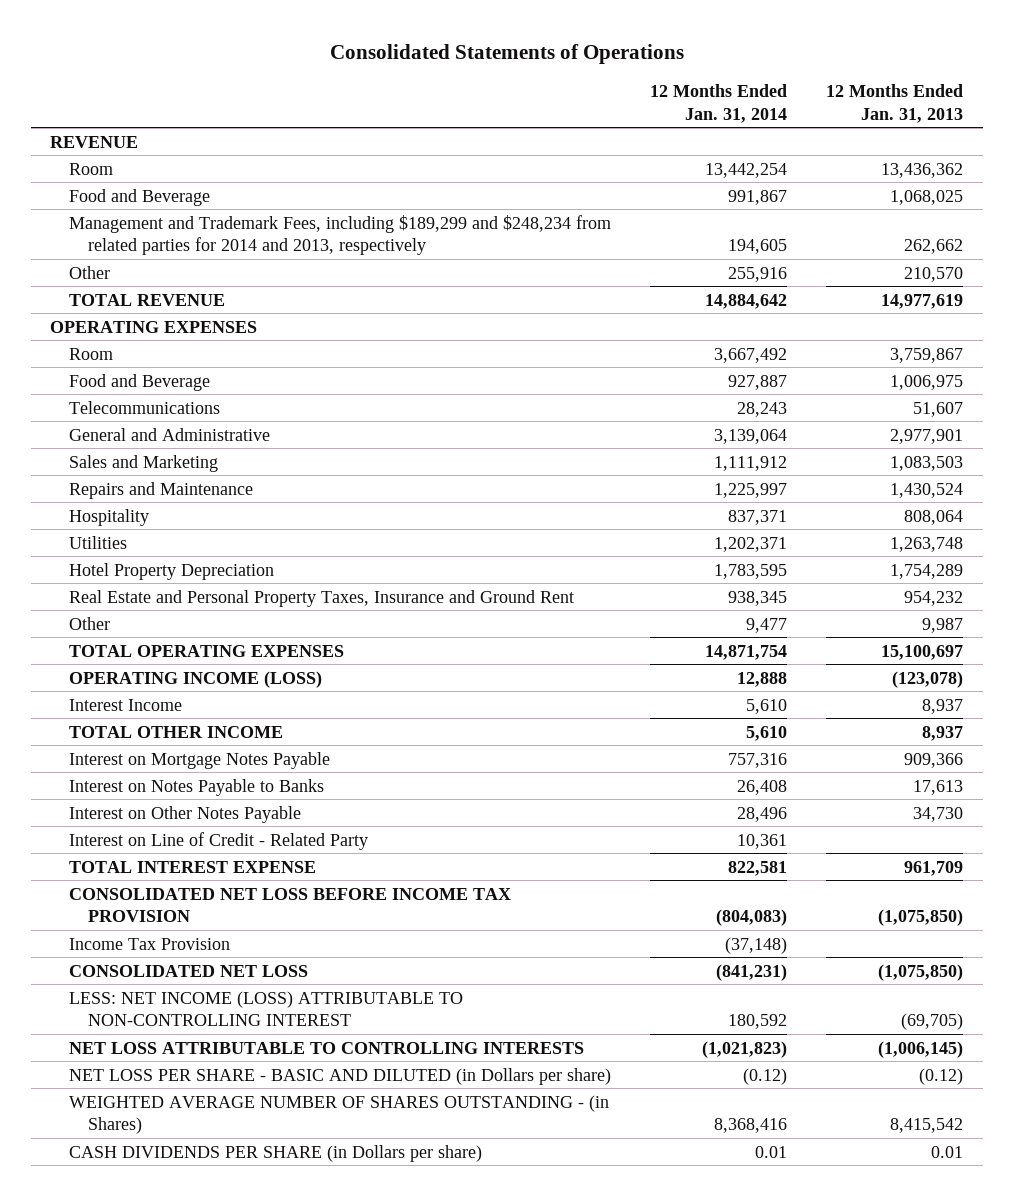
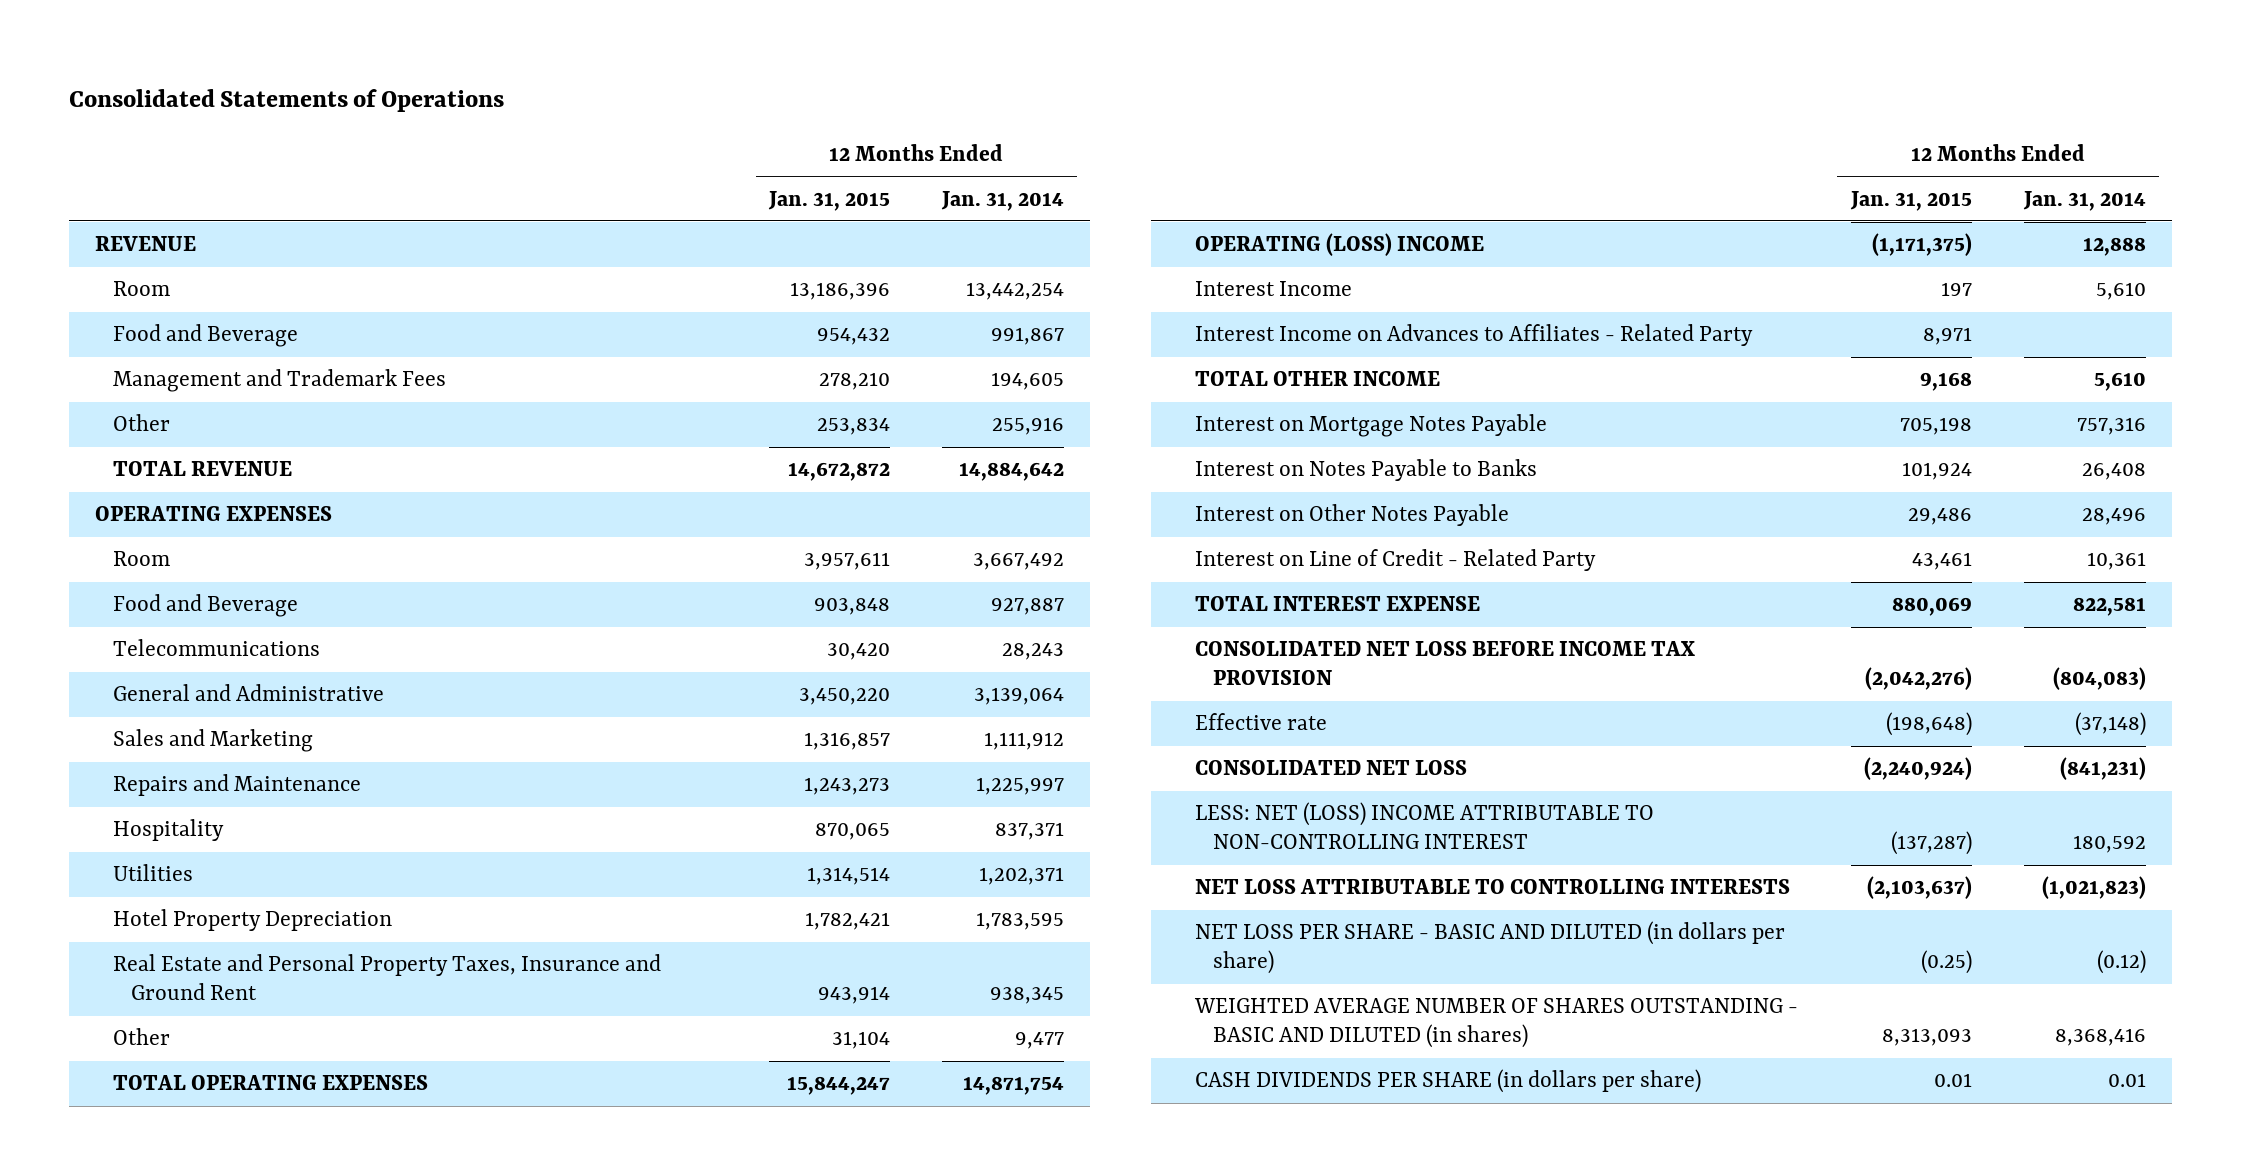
- | 12 Months Ended Jan. 31, 2014 | 12 Months Ended Jan. 31, 2013
+ | 12 Months Ended Jan. 31, 2015 | 12 Months Ended Jan. 31, 2014
- Management and Trademark Fees, including $189,299 and $248,234 from related parties for 2014 and 2013, respectively | 194,605 | 262,662
+ Management and Trademark Fees | 278,210 | 194,605
- OPERATING INCOME (LOSS) | 12,888 | (123,078)
+ OPERATING (LOSS) INCOME | (1,171,375) | 12,888
+ Interest Income on Advances to Affiliates - Related Party | 8,971 |
- Income Tax Provision | (37,148) |
+ Effective rate | (198,648) | (37,148)
- LESS: NET INCOME (LOSS) ATTRIBUTABLE TO NON-CONTROLLING INTEREST | 180,592 | (69,705)
+ LESS: NET (LOSS) INCOME ATTRIBUTABLE TO NON-CONTROLLING INTEREST | (137,287) | 180,592
- NET LOSS PER SHARE - BASIC AND DILUTED (in Dollars per share) | (0.12) | (0.12)
- WEIGHTED AVERAGE NUMBER OF SHARES OUTSTANDING - (in Shares) | 8,368,416 | 8,415,542
- CASH DIVIDENDS PER SHARE (in Dollars per share) | 0.01 | 0.01
+ NET LOSS PER SHARE - BASIC AND DILUTED (in dollars per share) | (0.25) | (0.12)
+ WEIGHTED AVERAGE NUMBER OF SHARES OUTSTANDING - BASIC AND DILUTED (in shares) | 8,313,093 | 8,368,416
+ CASH DIVIDENDS PER SHARE (in dollars per share) | 0.01 | 0.01

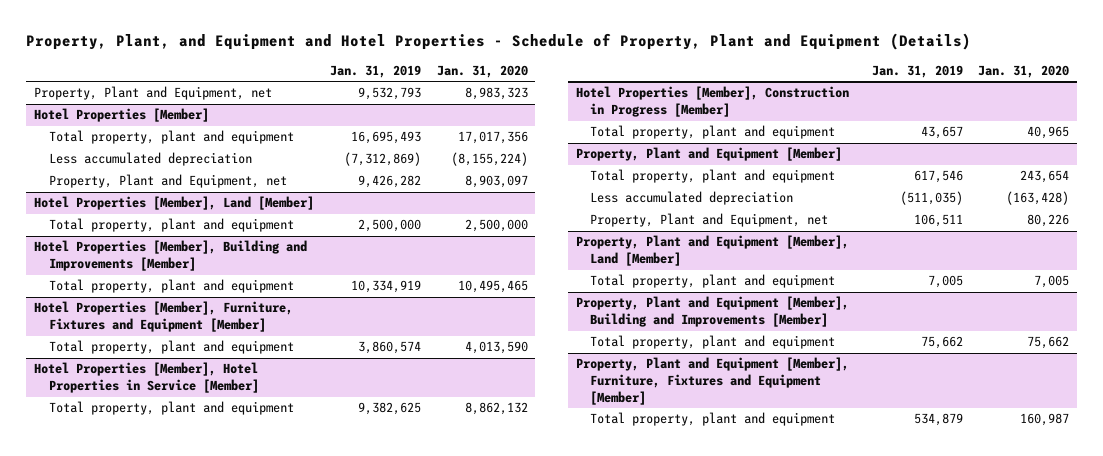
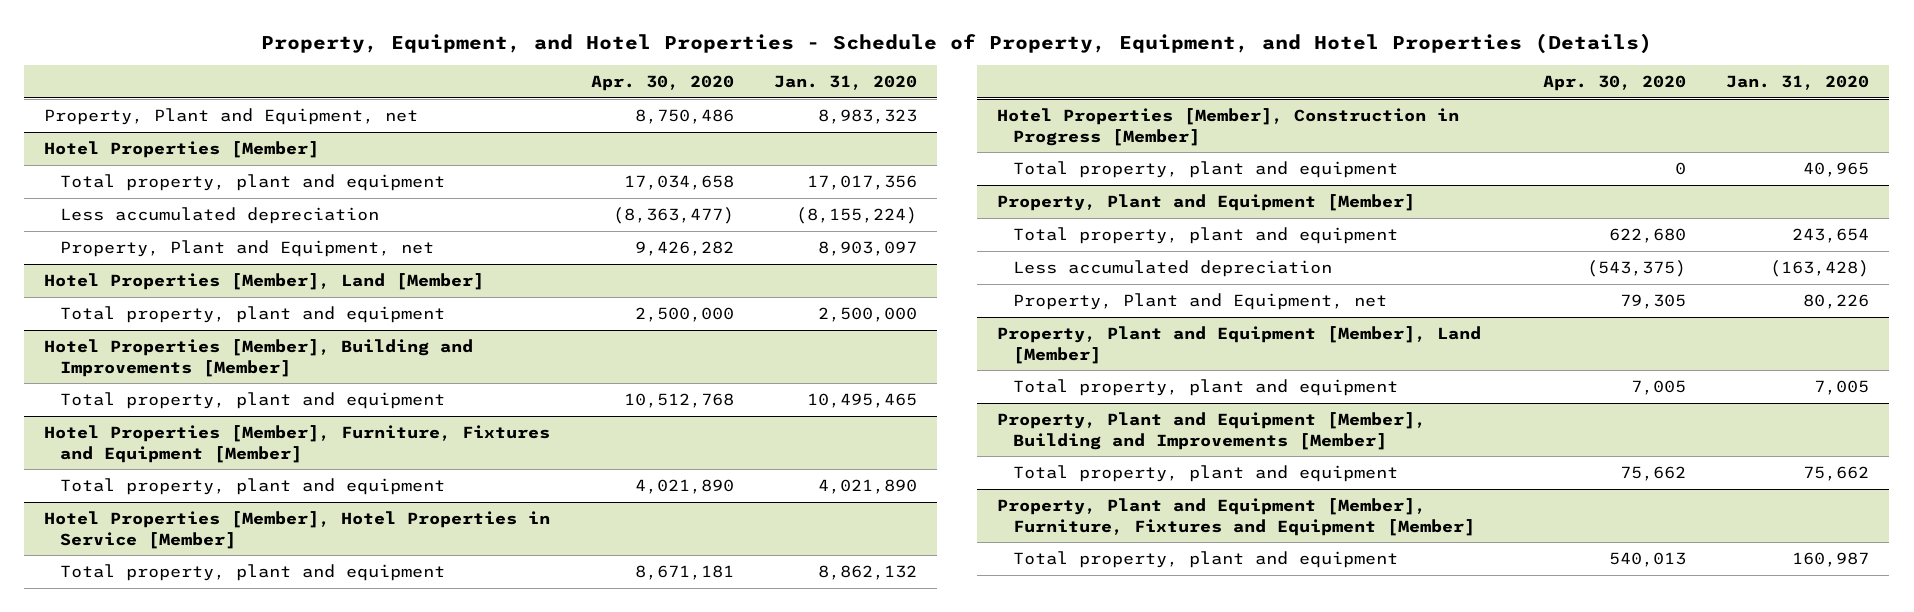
- Property, Plant, and Equipment and Hotel Properties - Schedule of Property, Plant and Equipment (Details)
+ Property, Equipment, and Hotel Properties - Schedule of Property, Equipment, and Hotel Properties (Details)
- | Jan. 31, 2019 | Jan. 31, 2020
+ | Apr. 30, 2020 | Jan. 31, 2020
@ Hotel Properties [Member], Furniture, Fixtures and Equipment [Member]
- Total property, plant and equipment | 3,860,574 | 4,013,590
+ Total property, plant and equipment | 4,021,890 | 4,021,890

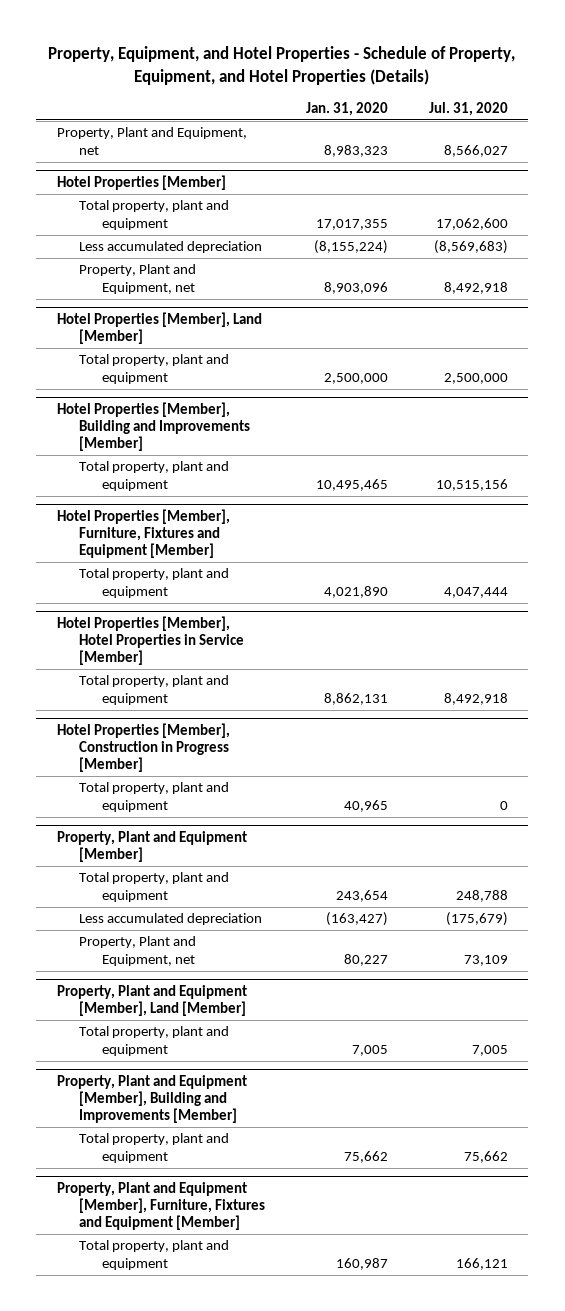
- | Apr. 30, 2020 | Jan. 31, 2020
+ | Jan. 31, 2020 | Jul. 31, 2020
@ Hotel Properties [Member]
- Total property, plant and equipment | 17,034,658 | 17,017,356
+ Total property, plant and equipment | 17,017,355 | 17,062,600
- Property, Plant and Equipment, net | 9,426,282 | 8,903,097
+ Property, Plant and Equipment, net | 8,903,096 | 8,492,918
@ Hotel Properties [Member], Hotel Properties in Service [Member]
- Total property, plant and equipment | 8,671,181 | 8,862,132
+ Total property, plant and equipment | 8,862,131 | 8,492,918
@ Property, Plant and Equipment [Member]
- Less accumulated depreciation | (543,375) | (163,428)
- Property, Plant and Equipment, net | 79,305 | 80,226
+ Less accumulated depreciation | (163,427) | (175,679)
+ Property, Plant and Equipment, net | 80,227 | 73,109

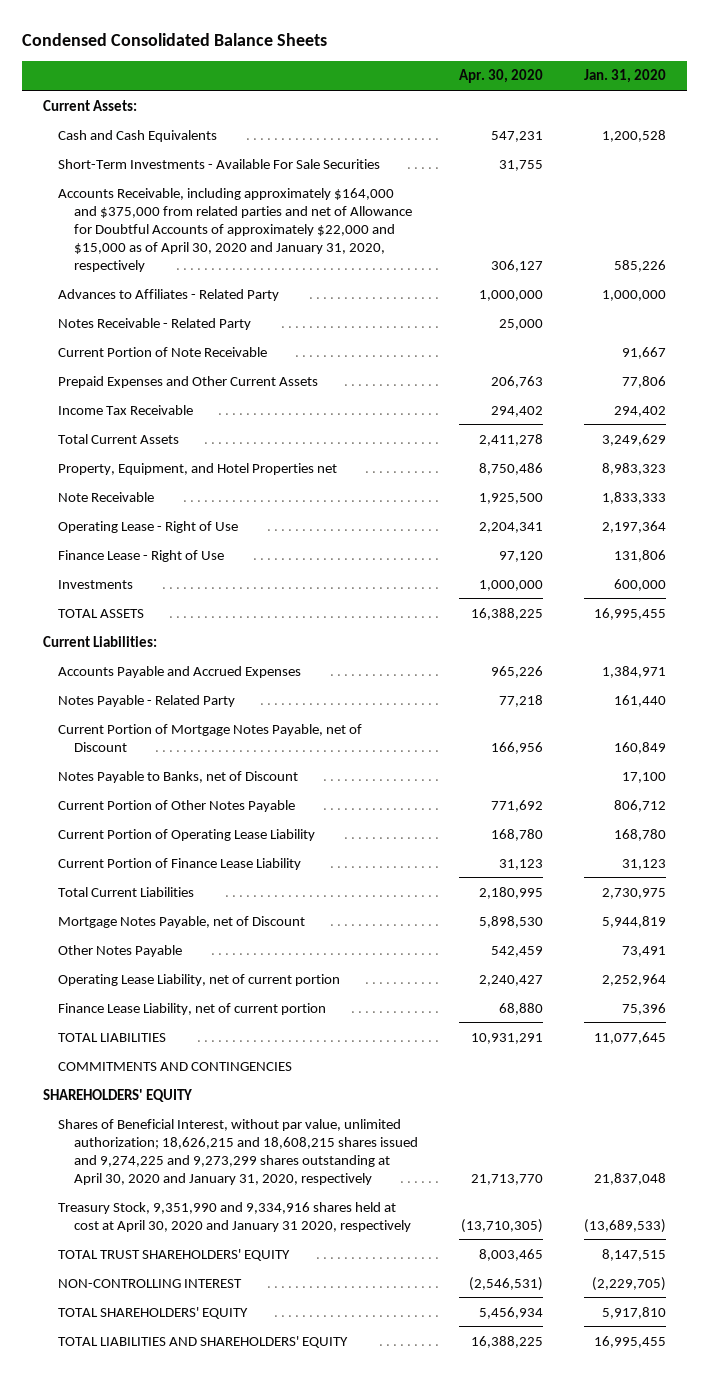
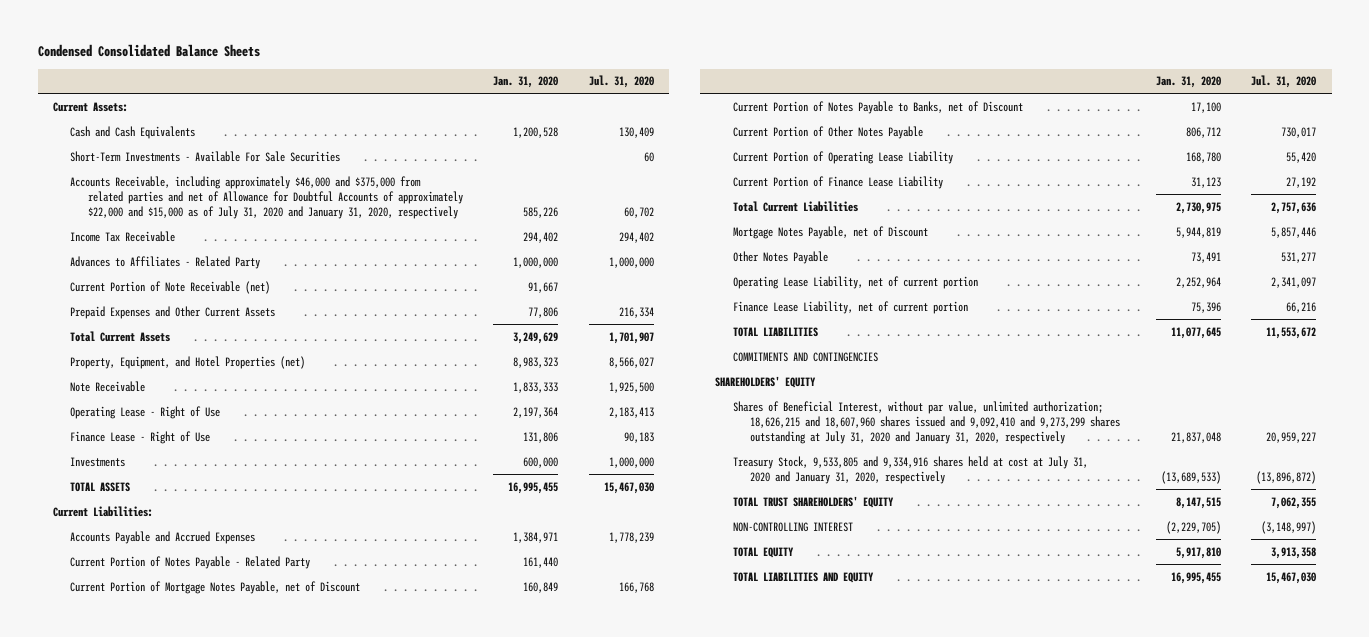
- | Apr. 30, 2020 | Jan. 31, 2020
+ | Jan. 31, 2020 | Jul. 31, 2020
- Accounts Receivable, including approximately $164,000 and $375,000 from related parties and net of Allowance for Doubtful Accounts of approximately $22,000 and $15,000 as of April 30, 2020 and January 31, 2020, respectively | 306,127 | 585,226
+ Accounts Receivable, including approximately $46,000 and $375,000 from related parties and net of Allowance for Doubtful Accounts of approximately $22,000 and $15,000 as of July 31, 2020 and January 31, 2020, respectively | 585,226 | 60,702
moved up: Income Tax Receivable | 294,402 | 294,402
- Notes Receivable - Related Party | 25,000 |
- Current Portion of Note Receivable | | 91,667
+ Current Portion of Note Receivable (net) | 91,667 |
- Property, Equipment, and Hotel Properties net | 8,750,486 | 8,983,323
+ Property, Equipment, and Hotel Properties (net) | 8,983,323 | 8,566,027
- Notes Payable - Related Party | 77,218 | 161,440
+ Current Portion of Notes Payable - Related Party | 161,440 |
- Notes Payable to Banks, net of Discount | | 17,100
+ Current Portion of Notes Payable to Banks, net of Discount | 17,100 |
- Shares of Beneficial Interest, without par value, unlimited authorization; 18,626,215 and 18,608,215 shares issued and 9,274,225 and 9,273,299 shares outstanding at April 30, 2020 and January 31, 2020, respectively | 21,713,770 | 21,837,048
- Treasury Stock, 9,351,990 and 9,334,916 shares held at cost at April 30, 2020 and January 31 2020, respectively | (13,710,305) | (13,689,533)
+ Shares of Beneficial Interest, without par value, unlimited authorization; 18,626,215 and 18,607,960 shares issued and 9,092,410 and 9,273,299 shares outstanding at July 31, 2020 and January 31, 2020, respectively | 21,837,048 | 20,959,227
+ Treasury Stock, 9,533,805 and 9,334,916 shares held at cost at July 31, 2020 and January 31, 2020, respectively | (13,689,533) | (13,896,872)
- TOTAL SHAREHOLDERS' EQUITY | 5,456,934 | 5,917,810
- TOTAL LIABILITIES AND SHAREHOLDERS' EQUITY | 16,388,225 | 16,995,455
+ TOTAL EQUITY | 5,917,810 | 3,913,358
+ TOTAL LIABILITIES AND EQUITY | 16,995,455 | 15,467,030

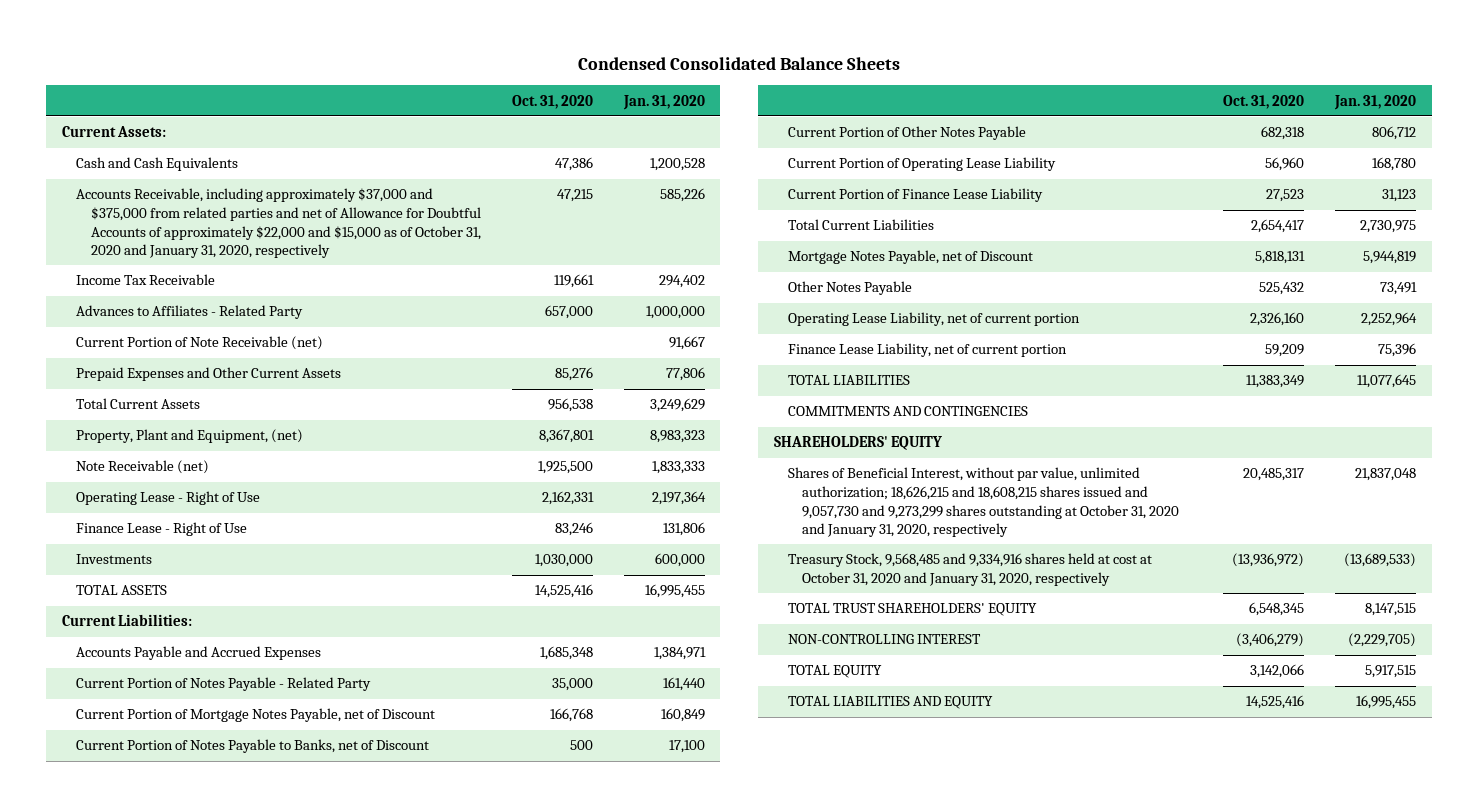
- | Jan. 31, 2020 | Jul. 31, 2020
+ | Oct. 31, 2020 | Jan. 31, 2020
- Short-Term Investments - Available For Sale Securities | | 60
- Accounts Receivable, including approximately $46,000 and $375,000 from related parties and net of Allowance for Doubtful Accounts of approximately $22,000 and $15,000 as of July 31, 2020 and January 31, 2020, respectively | 585,226 | 60,702
+ Accounts Receivable, including approximately $37,000 and $375,000 from related parties and net of Allowance for Doubtful Accounts of approximately $22,000 and $15,000 as of October 31, 2020 and January 31, 2020, respectively | 47,215 | 585,226
- Property, Equipment, and Hotel Properties (net) | 8,983,323 | 8,566,027
- Note Receivable | 1,833,333 | 1,925,500
+ Property, Plant and Equipment, (net) | 8,367,801 | 8,983,323
+ Note Receivable (net) | 1,925,500 | 1,833,333
- Shares of Beneficial Interest, without par value, unlimited authorization; 18,626,215 and 18,607,960 shares issued and 9,092,410 and 9,273,299 shares outstanding at July 31, 2020 and January 31, 2020, respectively | 21,837,048 | 20,959,227
- Treasury Stock, 9,533,805 and 9,334,916 shares held at cost at July 31, 2020 and January 31, 2020, respectively | (13,689,533) | (13,896,872)
+ Shares of Beneficial Interest, without par value, unlimited authorization; 18,626,215 and 18,608,215 shares issued and 9,057,730 and 9,273,299 shares outstanding at October 31, 2020 and January 31, 2020, respectively | 20,485,317 | 21,837,048
+ Treasury Stock, 9,568,485 and 9,334,916 shares held at cost at October 31, 2020 and January 31, 2020, respectively | (13,936,972) | (13,689,533)
- TOTAL EQUITY | 5,917,810 | 3,913,358
+ TOTAL EQUITY | 3,142,066 | 5,917,515

